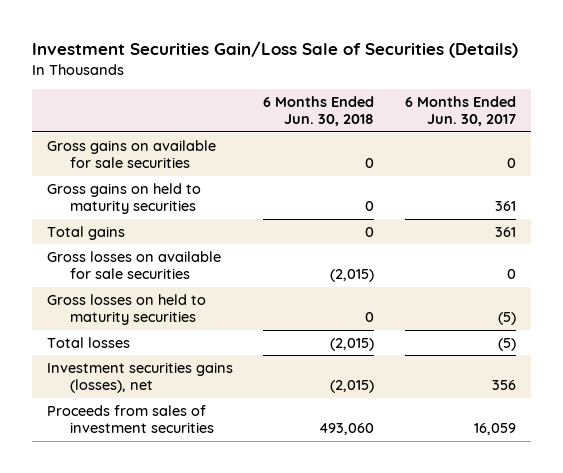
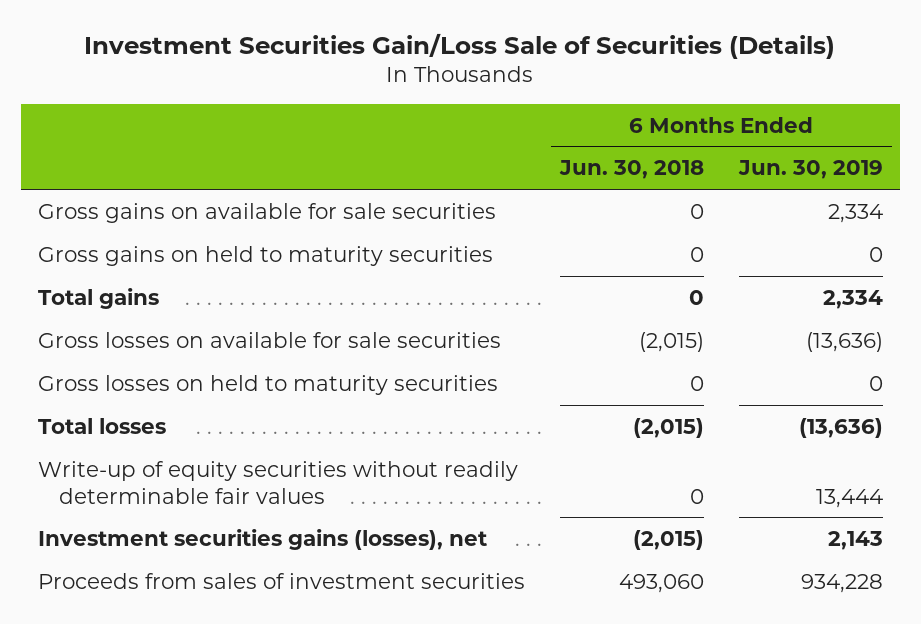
- | 6 Months Ended Jun. 30, 2018 | 6 Months Ended Jun. 30, 2017
+ | 6 Months Ended Jun. 30, 2018 | 6 Months Ended Jun. 30, 2019
+ Write-up of equity securities without readily determinable fair values | 0 | 13,444

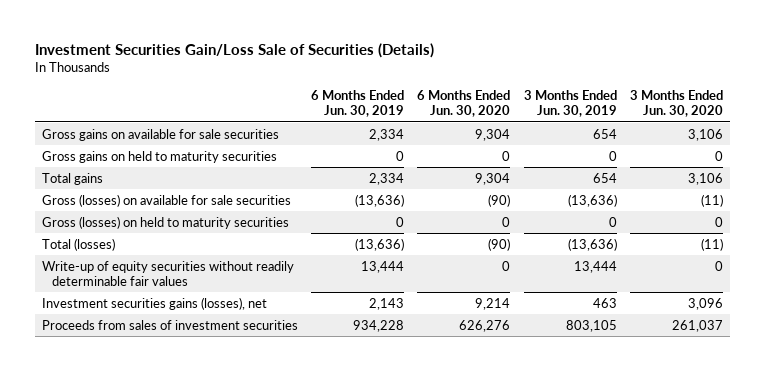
- | 6 Months Ended Jun. 30, 2018 | 6 Months Ended Jun. 30, 2019
+ | 6 Months Ended Jun. 30, 2019 | 6 Months Ended Jun. 30, 2020 | 3 Months Ended Jun. 30, 2019 | 3 Months Ended Jun. 30, 2020
- Gross losses on available for sale securities | (2,015) | (13,636)
- Gross losses on held to maturity securities | 0 | 0
- Total losses | (2,015) | (13,636)
+ Gross (losses) on available for sale securities | (13,636) | (90) | (13,636) | (11)
+ Gross (losses) on held to maturity securities | 0 | 0 | 0 | 0
+ Total (losses) | (13,636) | (90) | (13,636) | (11)

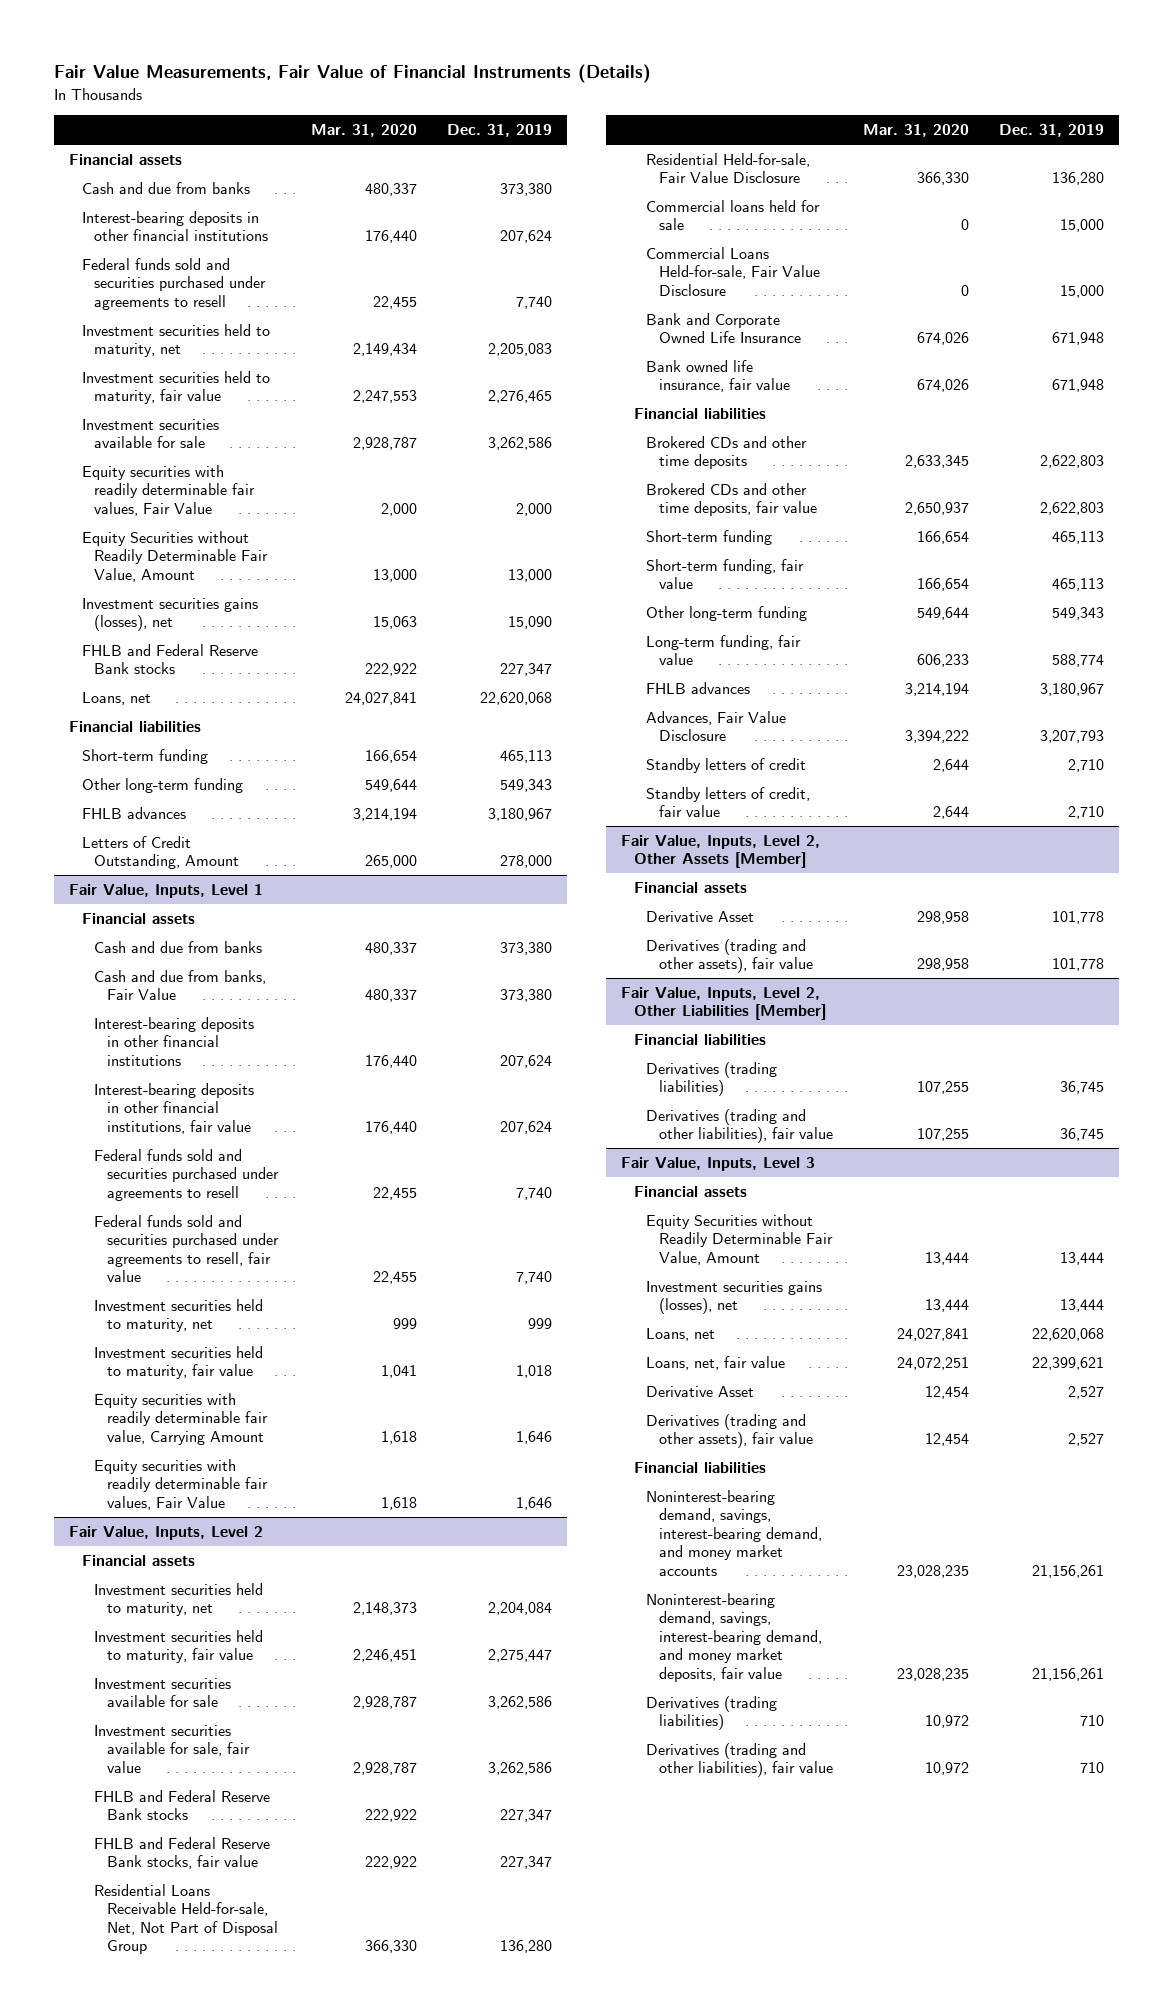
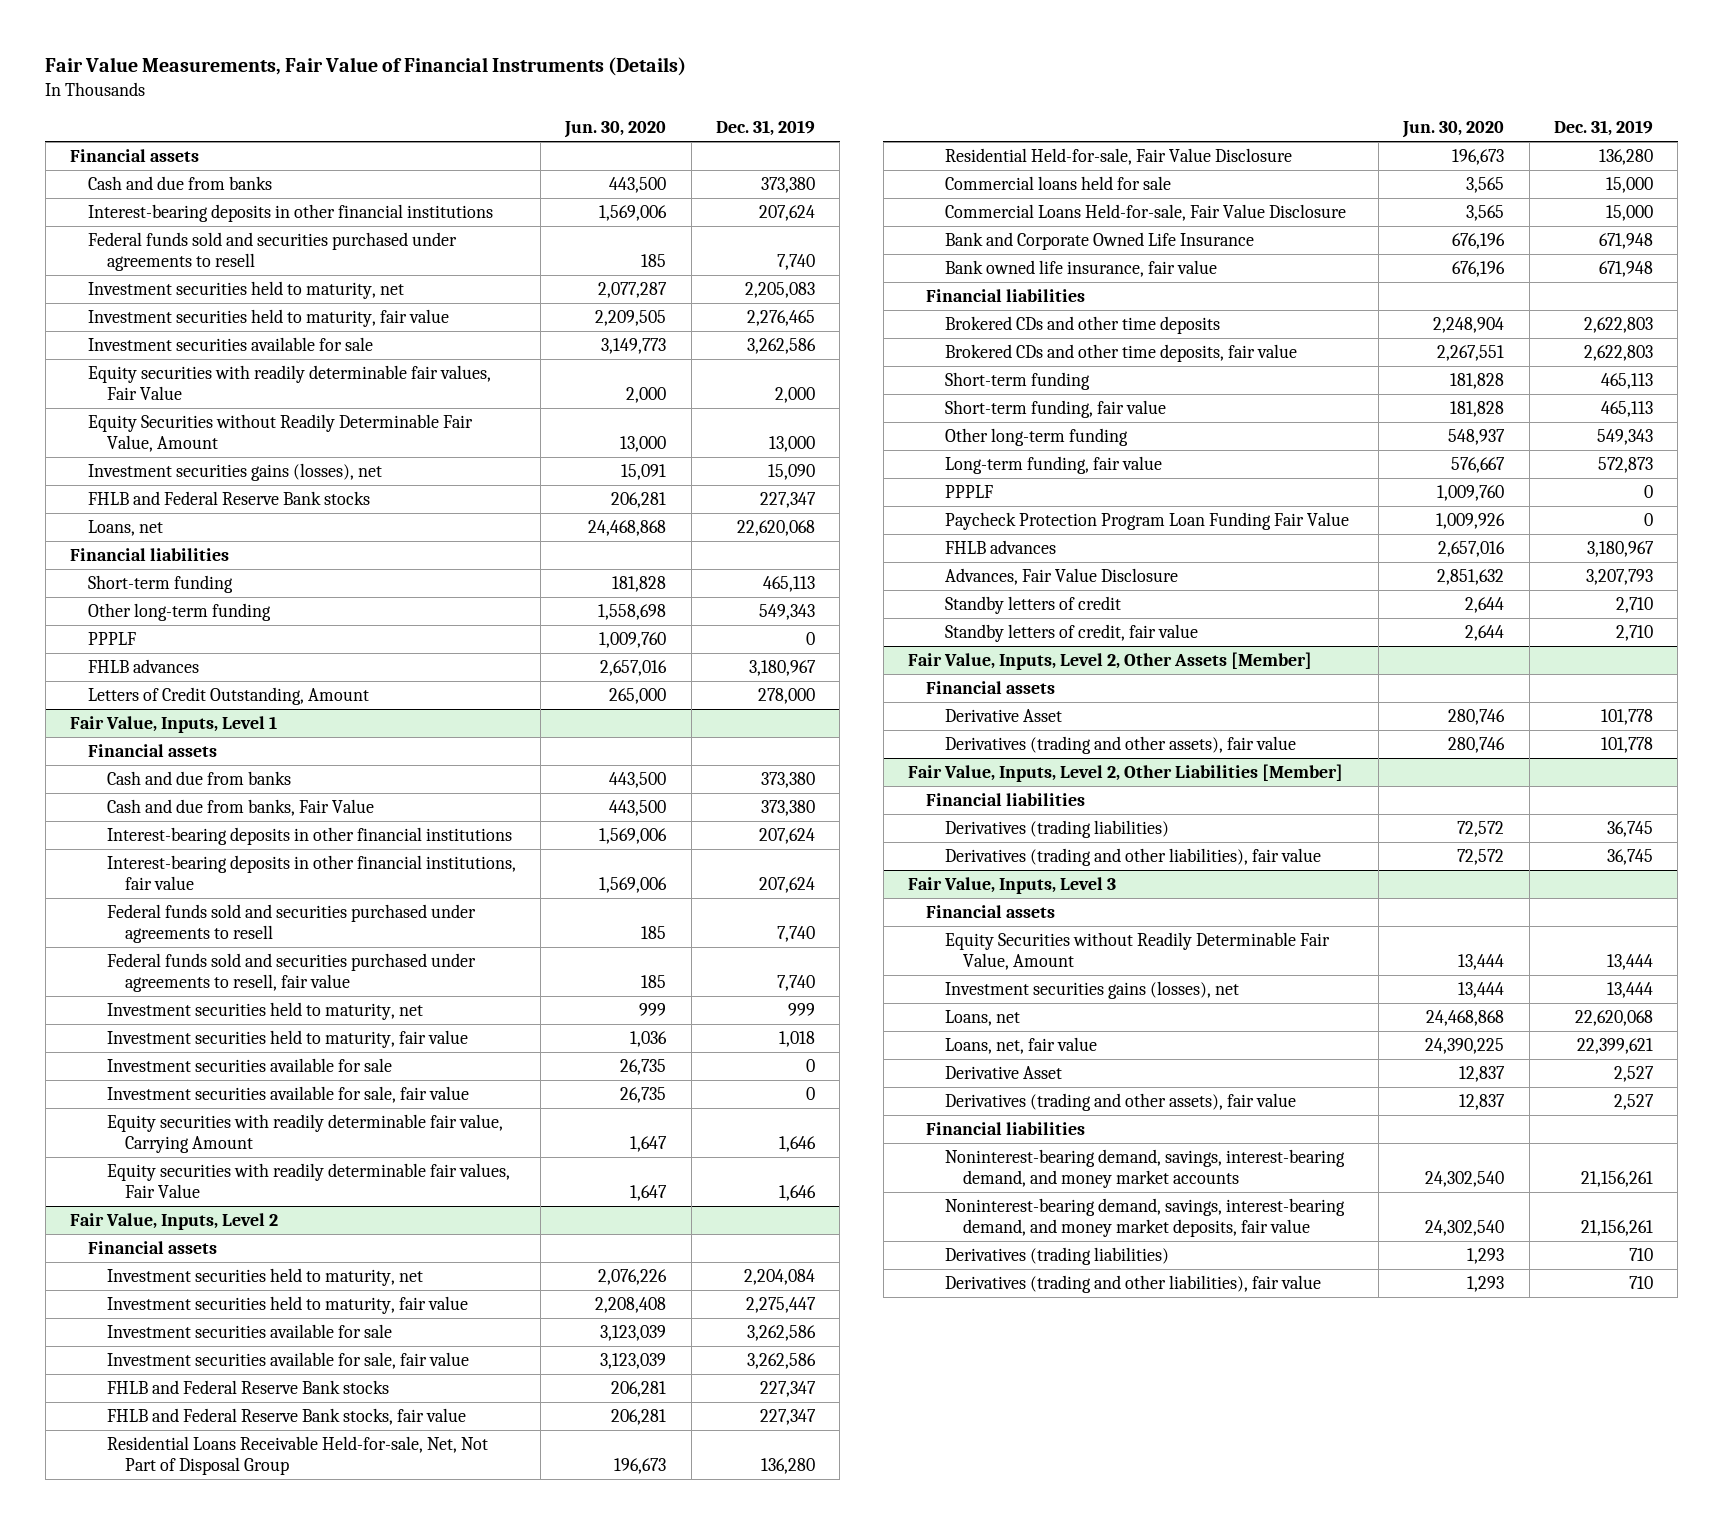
- | Mar. 31, 2020 | Dec. 31, 2019
+ | Jun. 30, 2020 | Dec. 31, 2019
+ PPPLF | 1,009,760 | 0
@ Fair Value, Inputs, Level 1
+ Investment securities available for sale | 26,735 | 0
+ Investment securities available for sale, fair value | 26,735 | 0
@ Fair Value, Inputs, Level 2
- Long-term funding, fair value | 606,233 | 588,774
+ Long-term funding, fair value | 576,667 | 572,873
+ PPPLF | 1,009,760 | 0
+ Paycheck Protection Program Loan Funding Fair Value | 1,009,926 | 0

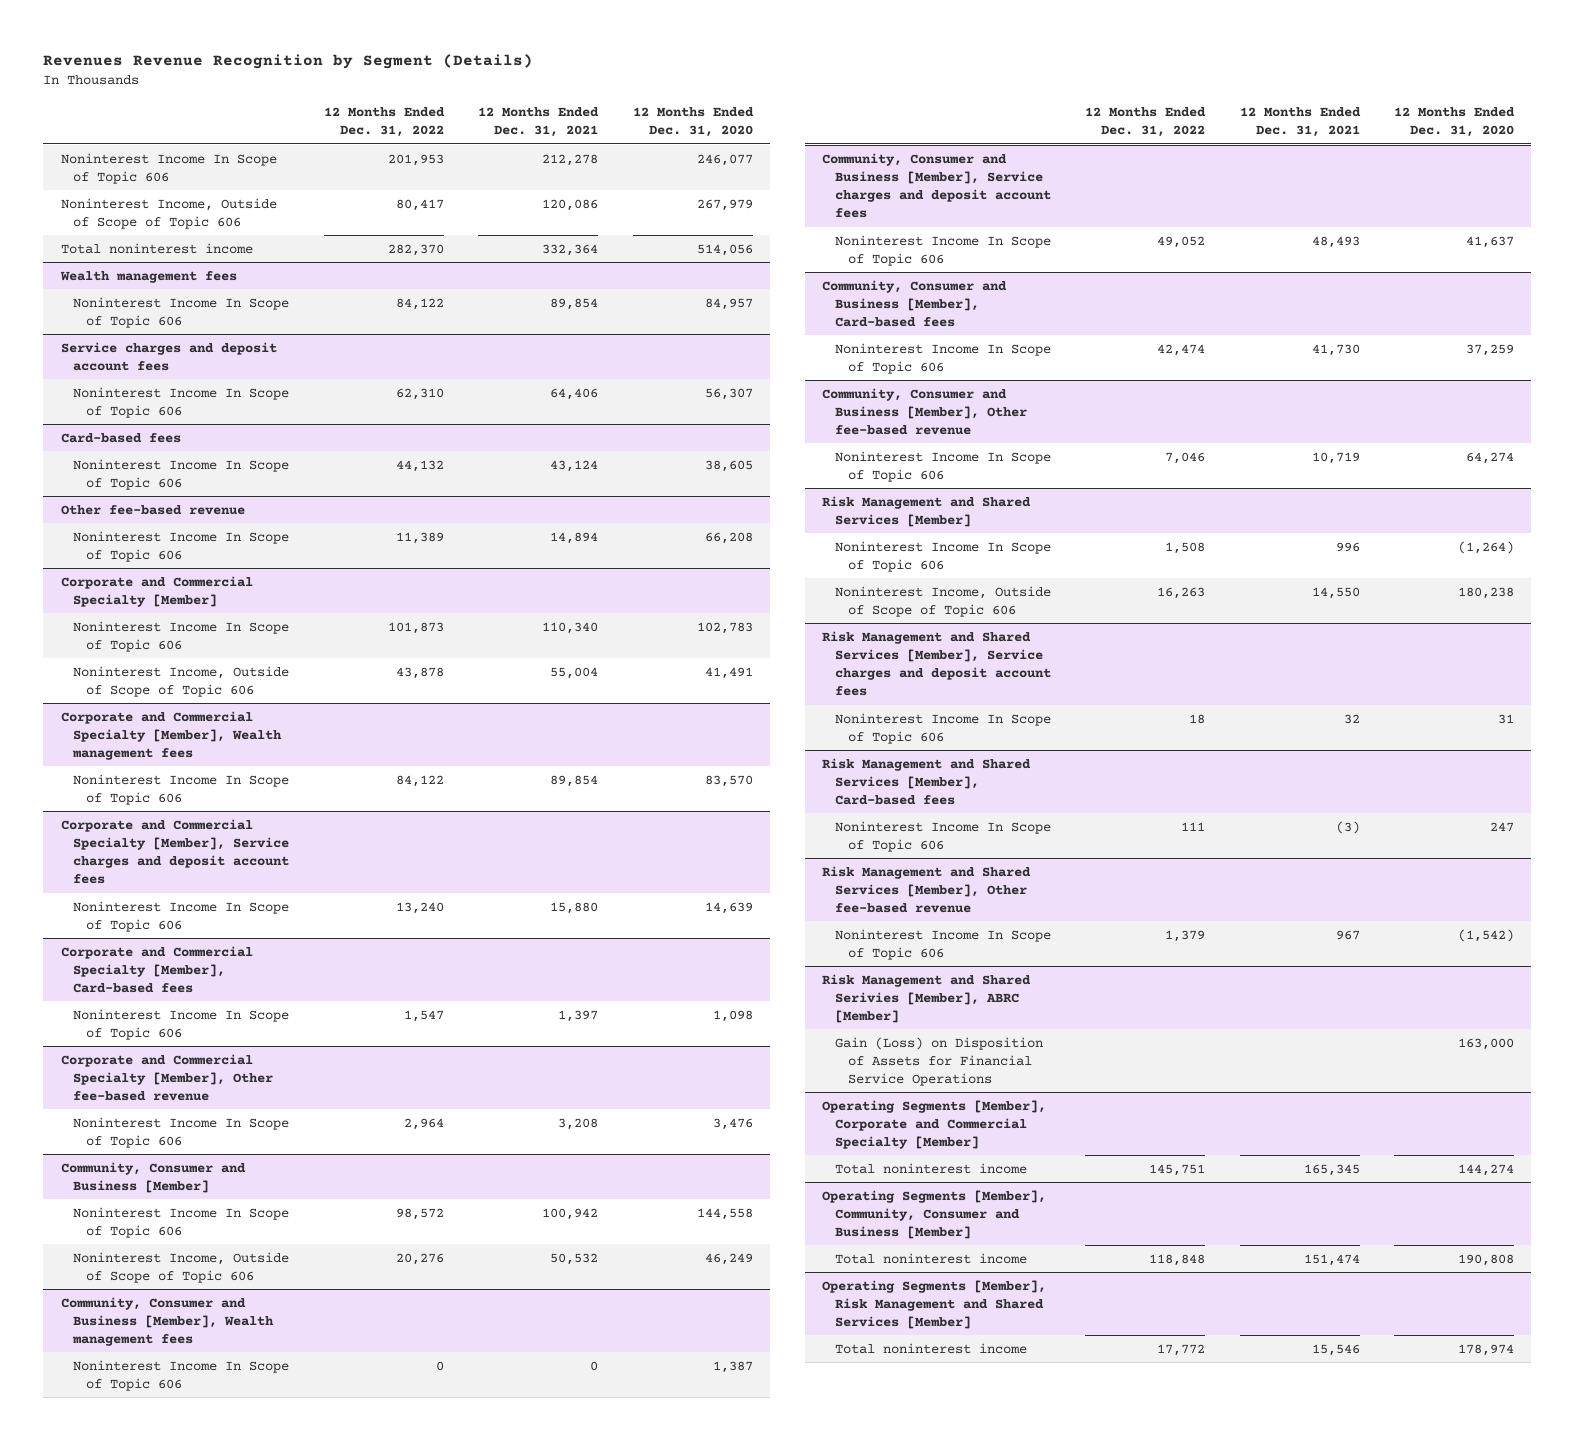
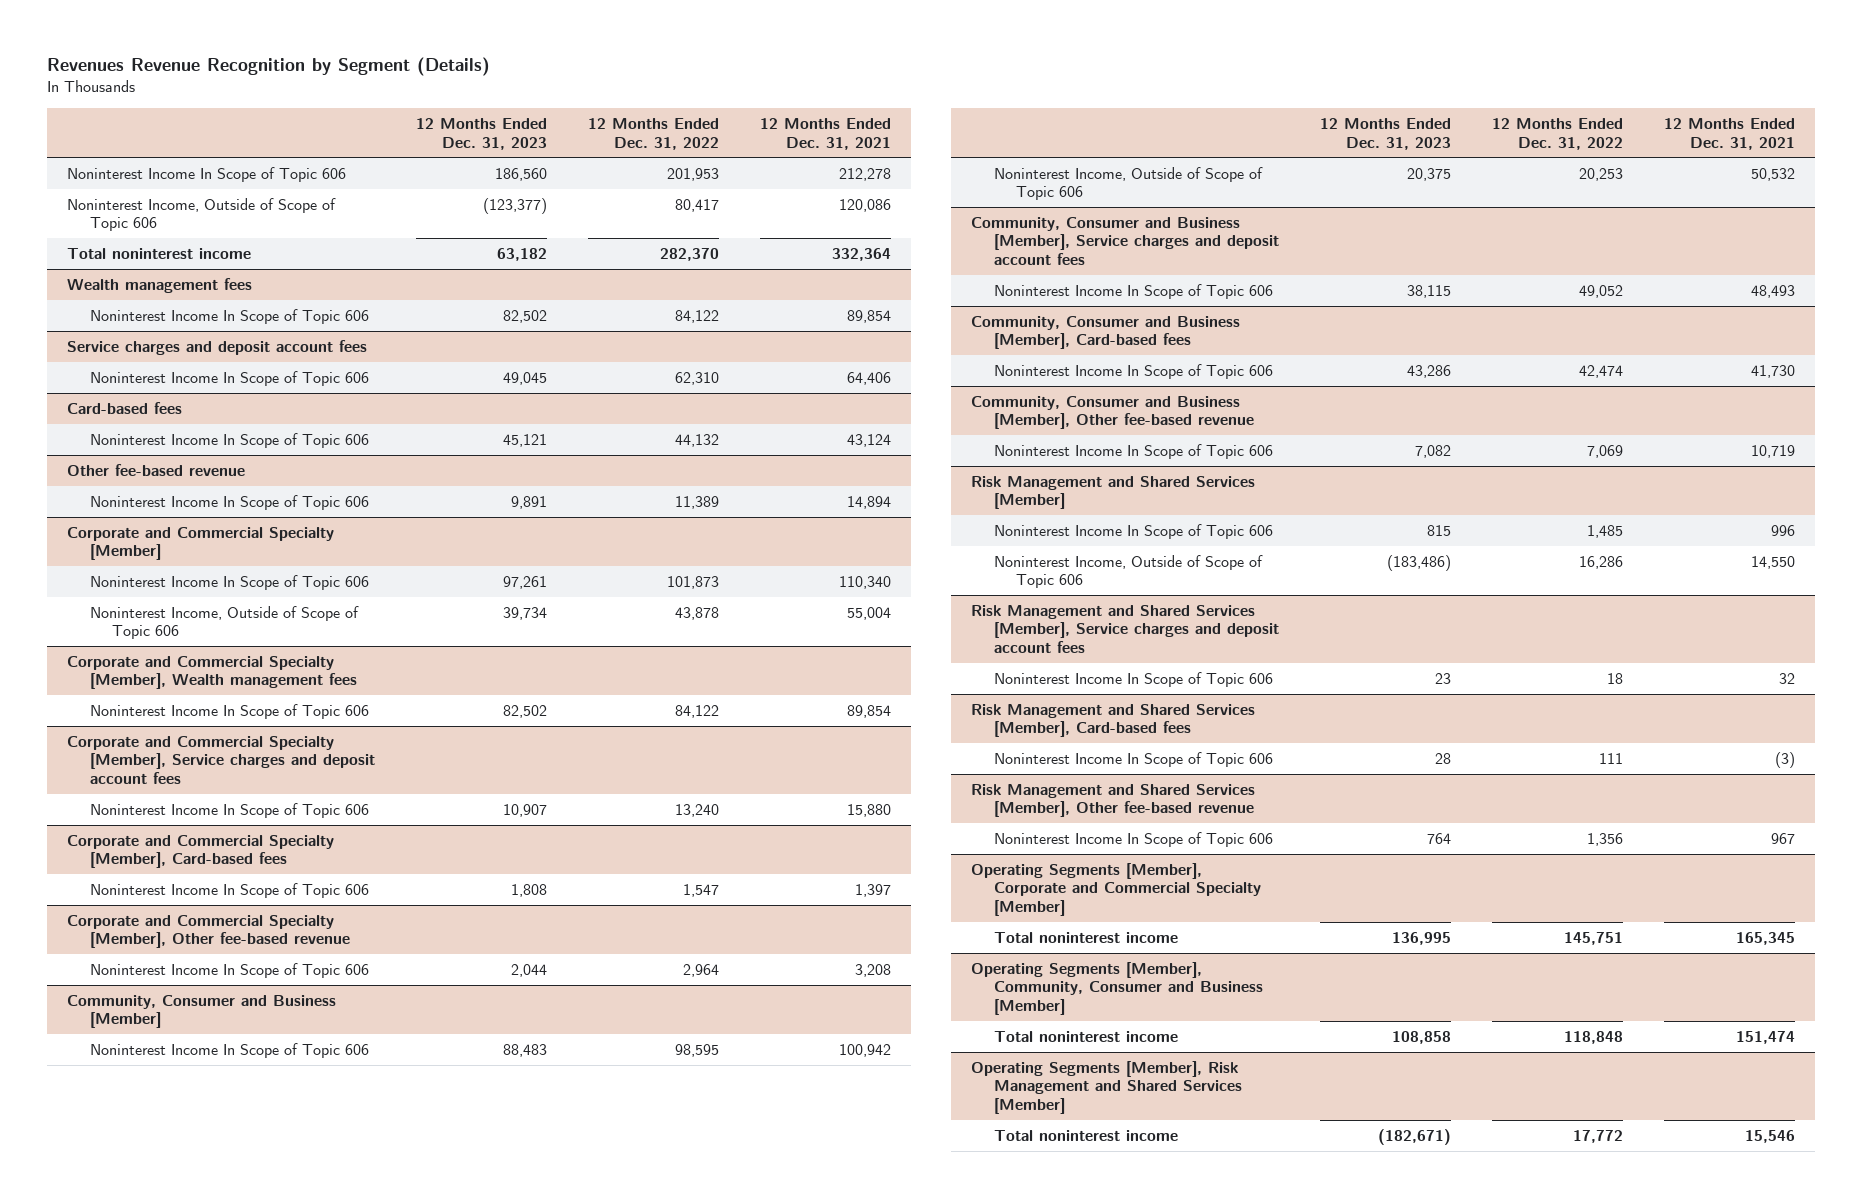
- | 12 Months Ended Dec. 31, 2022 | 12 Months Ended Dec. 31, 2021 | 12 Months Ended Dec. 31, 2020
+ | 12 Months Ended Dec. 31, 2023 | 12 Months Ended Dec. 31, 2022 | 12 Months Ended Dec. 31, 2021
@ Community, Consumer and Business [Member]
- Noninterest Income In Scope of Topic 606 | 98,572 | 100,942 | 144,558
- Noninterest Income, Outside of Scope of Topic 606 | 20,276 | 50,532 | 46,249
- Community, Consumer and Business [Member], Wealth management fees
- Noninterest Income In Scope of Topic 606 | 0 | 0 | 1,387
@ Community, Consumer and Business [Member]
+ Noninterest Income In Scope of Topic 606 | 88,483 | 98,595 | 100,942
+ Noninterest Income, Outside of Scope of Topic 606 | 20,375 | 20,253 | 50,532
@ Community, Consumer and Business [Member], Other fee-based revenue
- Noninterest Income In Scope of Topic 606 | 7,046 | 10,719 | 64,274
+ Noninterest Income In Scope of Topic 606 | 7,082 | 7,069 | 10,719
@ Risk Management and Shared Services [Member]
- Noninterest Income In Scope of Topic 606 | 1,508 | 996 | (1,264)
- Noninterest Income, Outside of Scope of Topic 606 | 16,263 | 14,550 | 180,238
+ Noninterest Income In Scope of Topic 606 | 815 | 1,485 | 996
+ Noninterest Income, Outside of Scope of Topic 606 | (183,486) | 16,286 | 14,550
@ Risk Management and Shared Services [Member], Other fee-based revenue
- Noninterest Income In Scope of Topic 606 | 1,379 | 967 | (1,542)
- Risk Management and Shared Serivies [Member], ABRC [Member]
- Gain (Loss) on Disposition of Assets for Financial Service Operations | | | 163,000
@ Risk Management and Shared Services [Member], Other fee-based revenue
+ Noninterest Income In Scope of Topic 606 | 764 | 1,356 | 967

